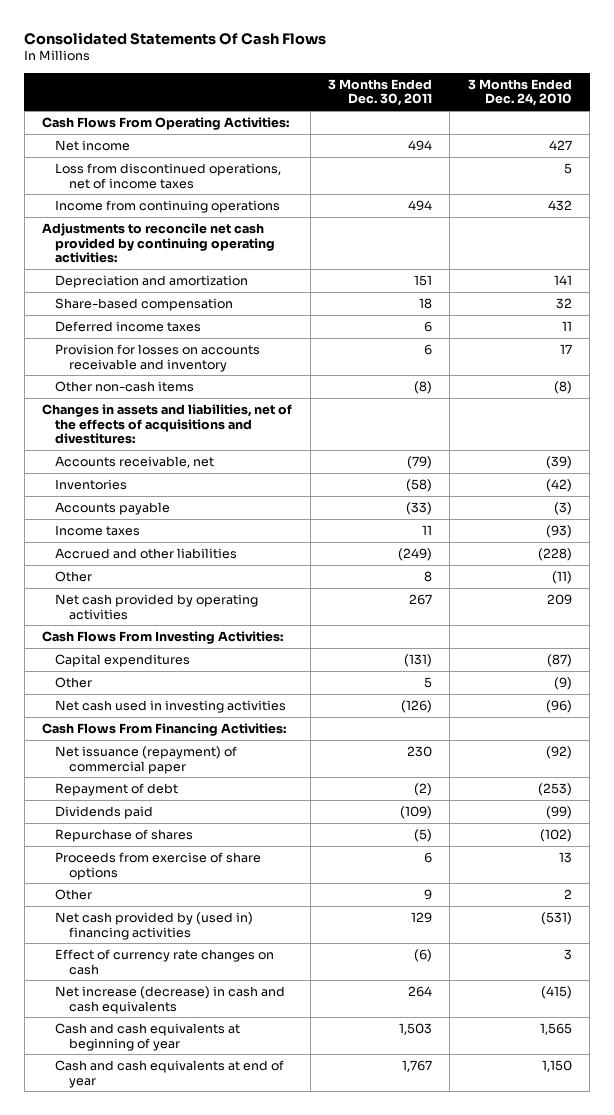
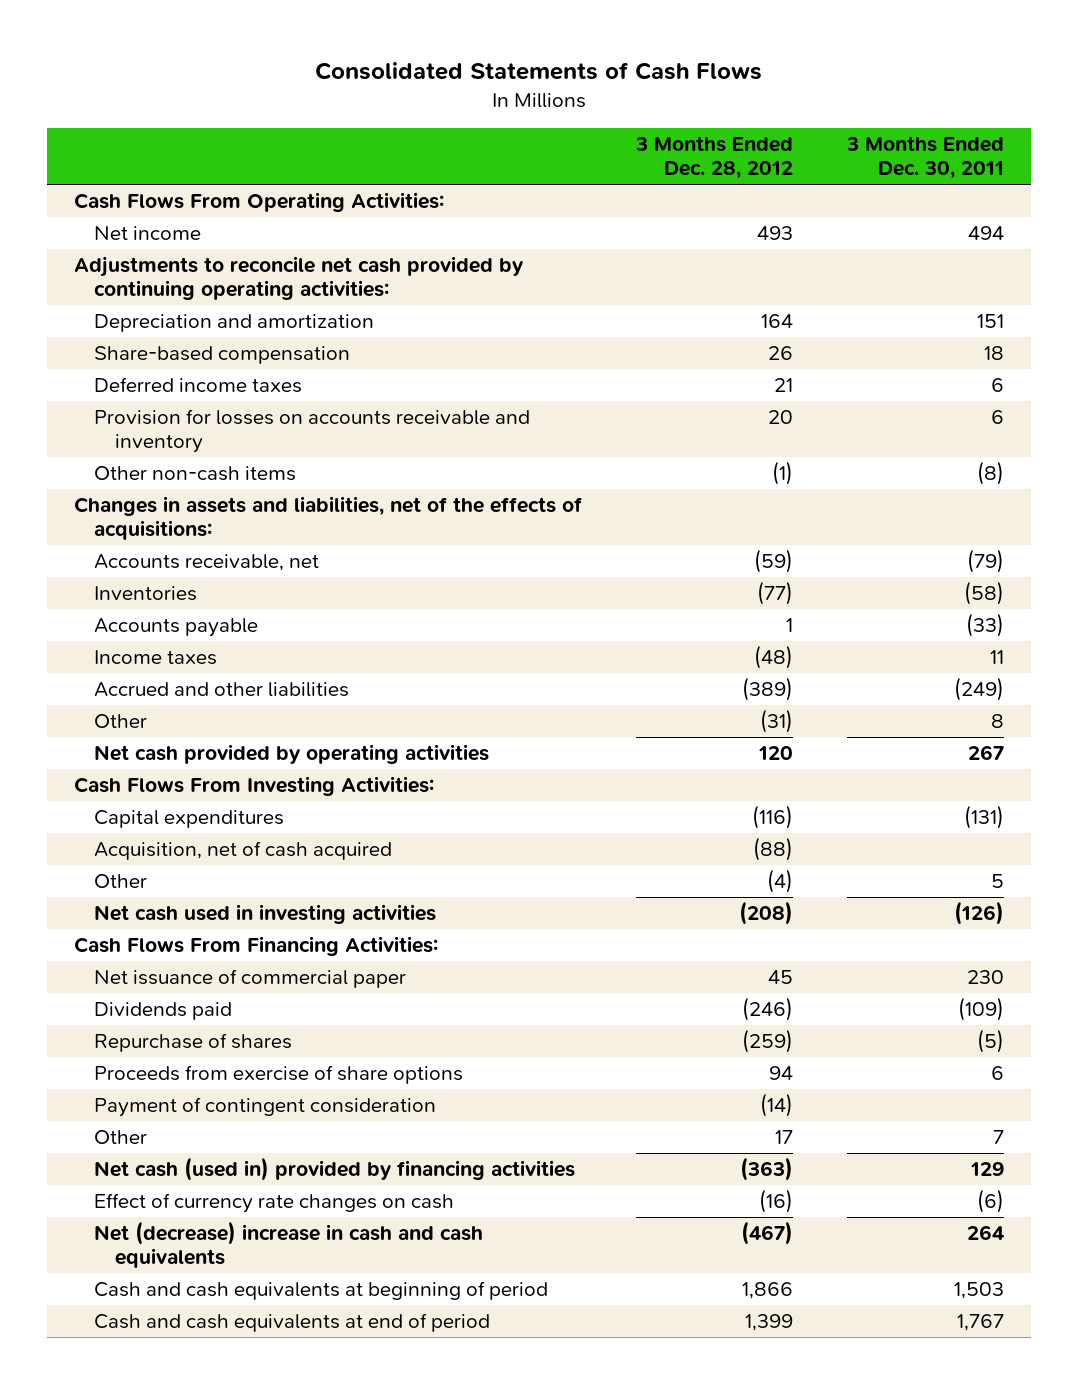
- Consolidated Statements Of Cash Flows
+ Consolidated Statements of Cash Flows
- | 3 Months Ended Dec. 30, 2011 | 3 Months Ended Dec. 24, 2010
+ | 3 Months Ended Dec. 28, 2012 | 3 Months Ended Dec. 30, 2011
- Loss from discontinued operations, net of income taxes | | 5
- Income from continuing operations | 494 | 432
- Changes in assets and liabilities, net of the effects of acquisitions and divestitures:
+ Changes in assets and liabilities, net of the effects of acquisitions:
+ Acquisition, net of cash acquired | (88) |
- Net issuance (repayment) of commercial paper | 230 | (92)
- Repayment of debt | (2) | (253)
+ Net issuance of commercial paper | 45 | 230
- Other | 9 | 2
- Net cash provided by (used in) financing activities | 129 | (531)
+ Payment of contingent consideration | (14) |
+ Other | 17 | 7
+ Net cash (used in) provided by financing activities | (363) | 129
- Net increase (decrease) in cash and cash equivalents | 264 | (415)
- Cash and cash equivalents at beginning of year | 1,503 | 1,565
- Cash and cash equivalents at end of year | 1,767 | 1,150
+ Net (decrease) increase in cash and cash equivalents | (467) | 264
+ Cash and cash equivalents at beginning of period | 1,866 | 1,503
+ Cash and cash equivalents at end of period | 1,399 | 1,767

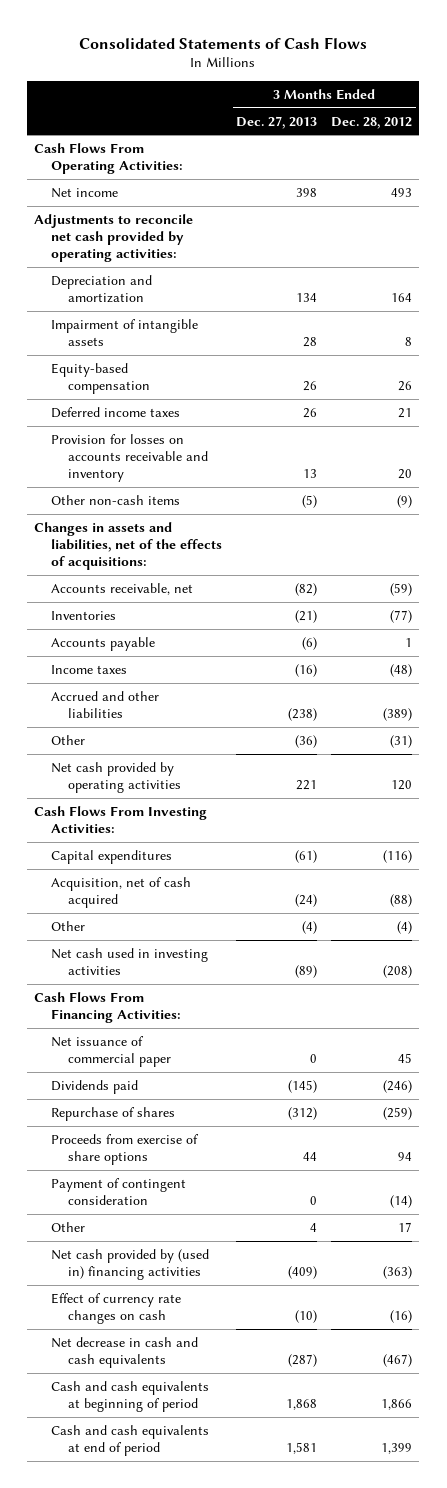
- | 3 Months Ended Dec. 28, 2012 | 3 Months Ended Dec. 30, 2011
+ | 3 Months Ended Dec. 27, 2013 | 3 Months Ended Dec. 28, 2012
- Adjustments to reconcile net cash provided by continuing operating activities:
+ Adjustments to reconcile net cash provided by operating activities:
- Share-based compensation | 26 | 18
+ Impairment of intangible assets | 28 | 8
+ Equity-based compensation | 26 | 26
- Other non-cash items | (1) | (8)
+ Other non-cash items | (5) | (9)
- Net cash (used in) provided by financing activities | (363) | 129
+ Net cash provided by (used in) financing activities | (409) | (363)
- Net (decrease) increase in cash and cash equivalents | (467) | 264
+ Net decrease in cash and cash equivalents | (287) | (467)

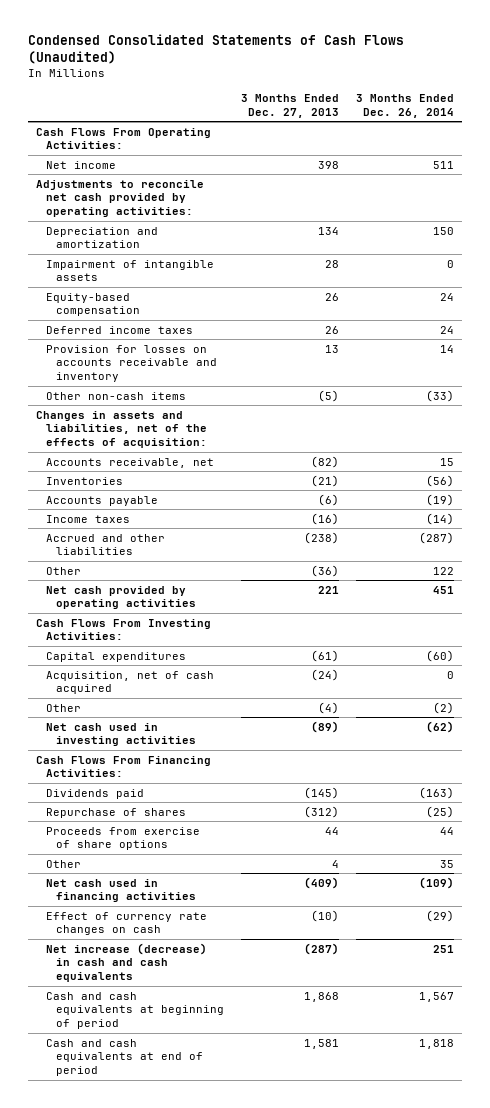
- Consolidated Statements of Cash Flows
+ Condensed Consolidated Statements of Cash Flows (Unaudited)
- | 3 Months Ended Dec. 27, 2013 | 3 Months Ended Dec. 28, 2012
+ | 3 Months Ended Dec. 27, 2013 | 3 Months Ended Dec. 26, 2014
- Changes in assets and liabilities, net of the effects of acquisitions:
+ Changes in assets and liabilities, net of the effects of acquisition:
- Net issuance of commercial paper | 0 | 45
- Payment of contingent consideration | 0 | (14)
- Net cash provided by (used in) financing activities | (409) | (363)
+ Net cash used in financing activities | (409) | (109)
- Net decrease in cash and cash equivalents | (287) | (467)
+ Net increase (decrease) in cash and cash equivalents | (287) | 251

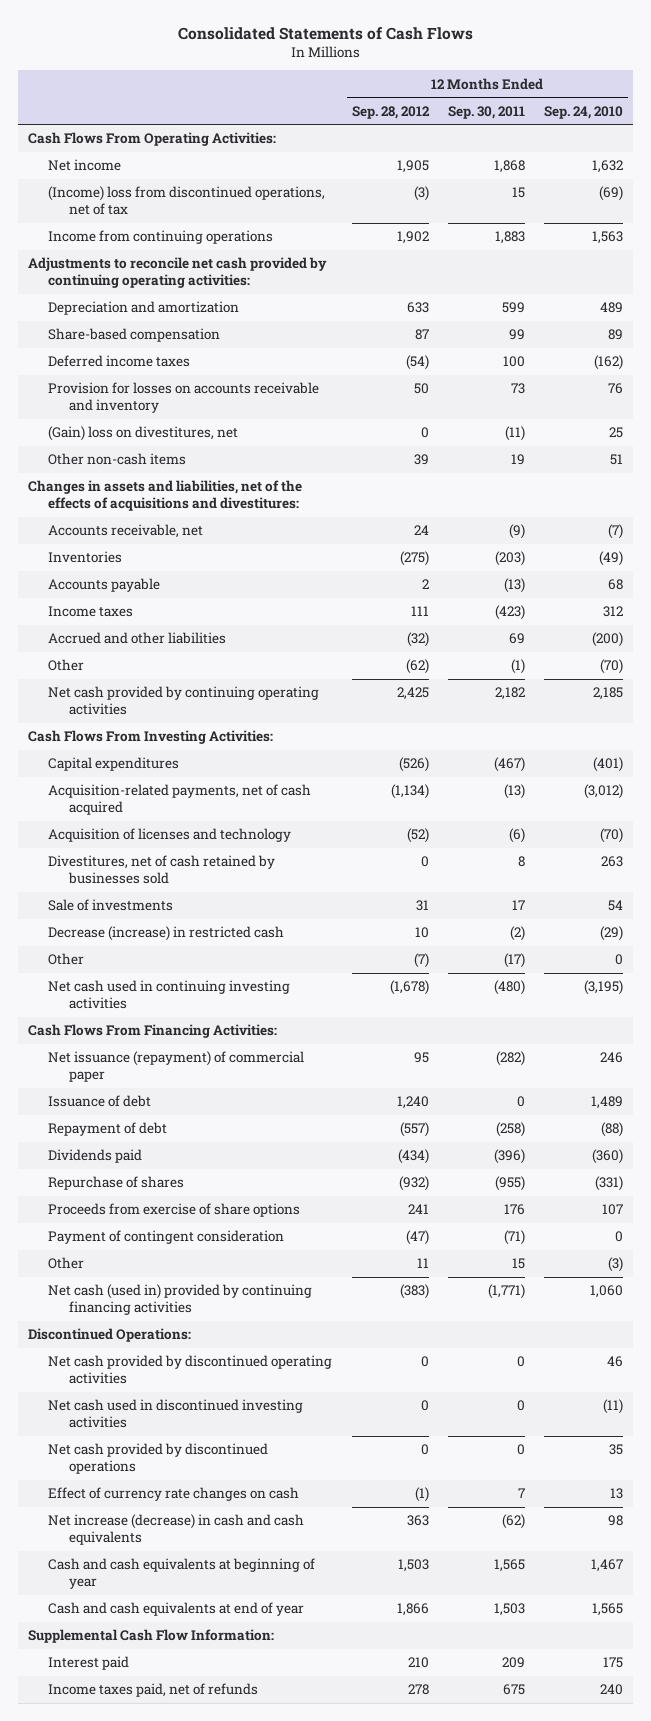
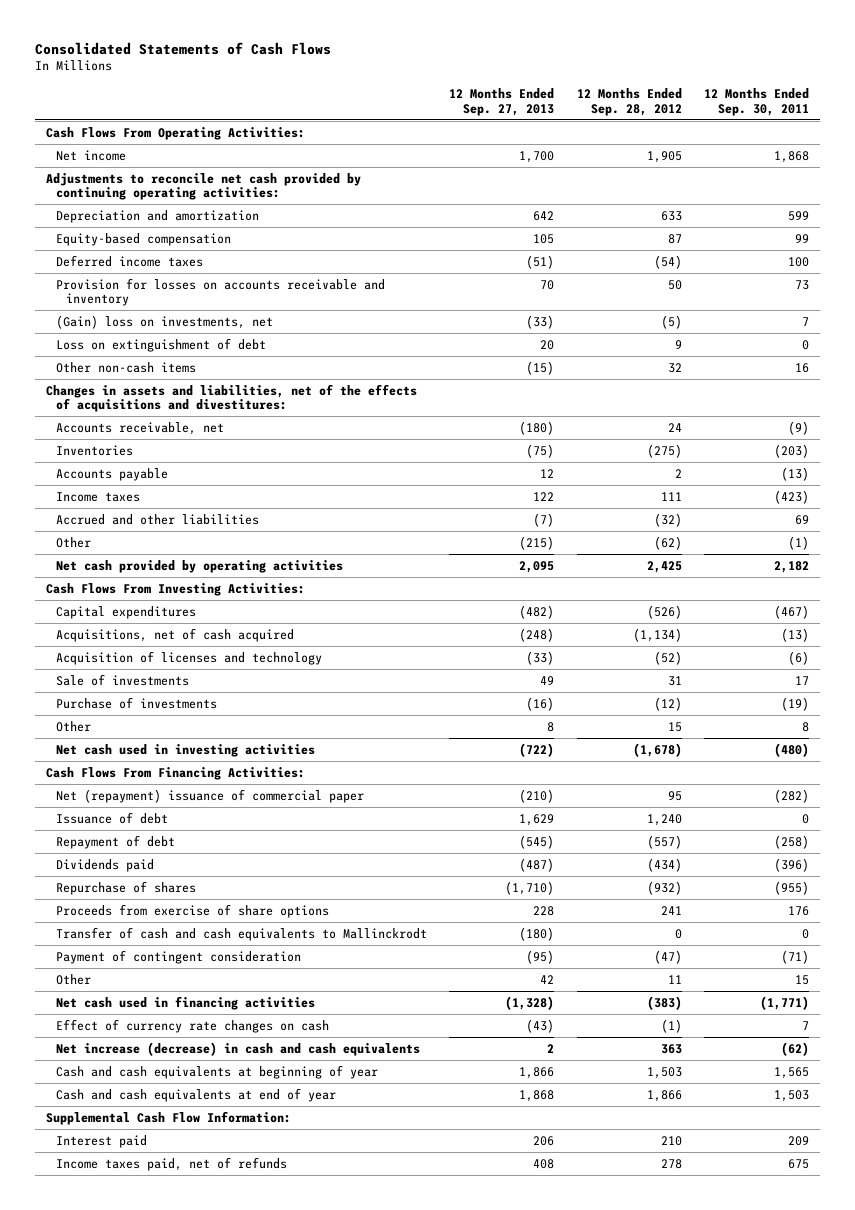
- | 12 Months Ended Sep. 28, 2012 | 12 Months Ended Sep. 30, 2011 | 12 Months Ended Sep. 24, 2010
+ | 12 Months Ended Sep. 27, 2013 | 12 Months Ended Sep. 28, 2012 | 12 Months Ended Sep. 30, 2011
- (Income) loss from discontinued operations, net of tax | (3) | 15 | (69)
- Income from continuing operations | 1,902 | 1,883 | 1,563
- Share-based compensation | 87 | 99 | 89
+ Equity-based compensation | 105 | 87 | 99
- (Gain) loss on divestitures, net | 0 | (11) | 25
- Other non-cash items | 39 | 19 | 51
+ (Gain) loss on investments, net | (33) | (5) | 7
+ Loss on extinguishment of debt | 20 | 9 | 0
+ Other non-cash items | (15) | 32 | 16
- Net cash provided by continuing operating activities | 2,425 | 2,182 | 2,185
+ Net cash provided by operating activities | 2,095 | 2,425 | 2,182
- Acquisition-related payments, net of cash acquired | (1,134) | (13) | (3,012)
+ Acquisitions, net of cash acquired | (248) | (1,134) | (13)
- Divestitures, net of cash retained by businesses sold | 0 | 8 | 263
- Decrease (increase) in restricted cash | 10 | (2) | (29)
- Other | (7) | (17) | 0
- Net cash used in continuing investing activities | (1,678) | (480) | (3,195)
+ Purchase of investments | (16) | (12) | (19)
+ Other | 8 | 15 | 8
+ Net cash used in investing activities | (722) | (1,678) | (480)
- Net issuance (repayment) of commercial paper | 95 | (282) | 246
+ Net (repayment) issuance of commercial paper | (210) | 95 | (282)
+ Transfer of cash and cash equivalents to Mallinckrodt | (180) | 0 | 0
- Net cash (used in) provided by continuing financing activities | (383) | (1,771) | 1,060
- Discontinued Operations:
- Net cash provided by discontinued operating activities | 0 | 0 | 46
- Net cash used in discontinued investing activities | 0 | 0 | (11)
- Net cash provided by discontinued operations | 0 | 0 | 35
+ Net cash used in financing activities | (1,328) | (383) | (1,771)

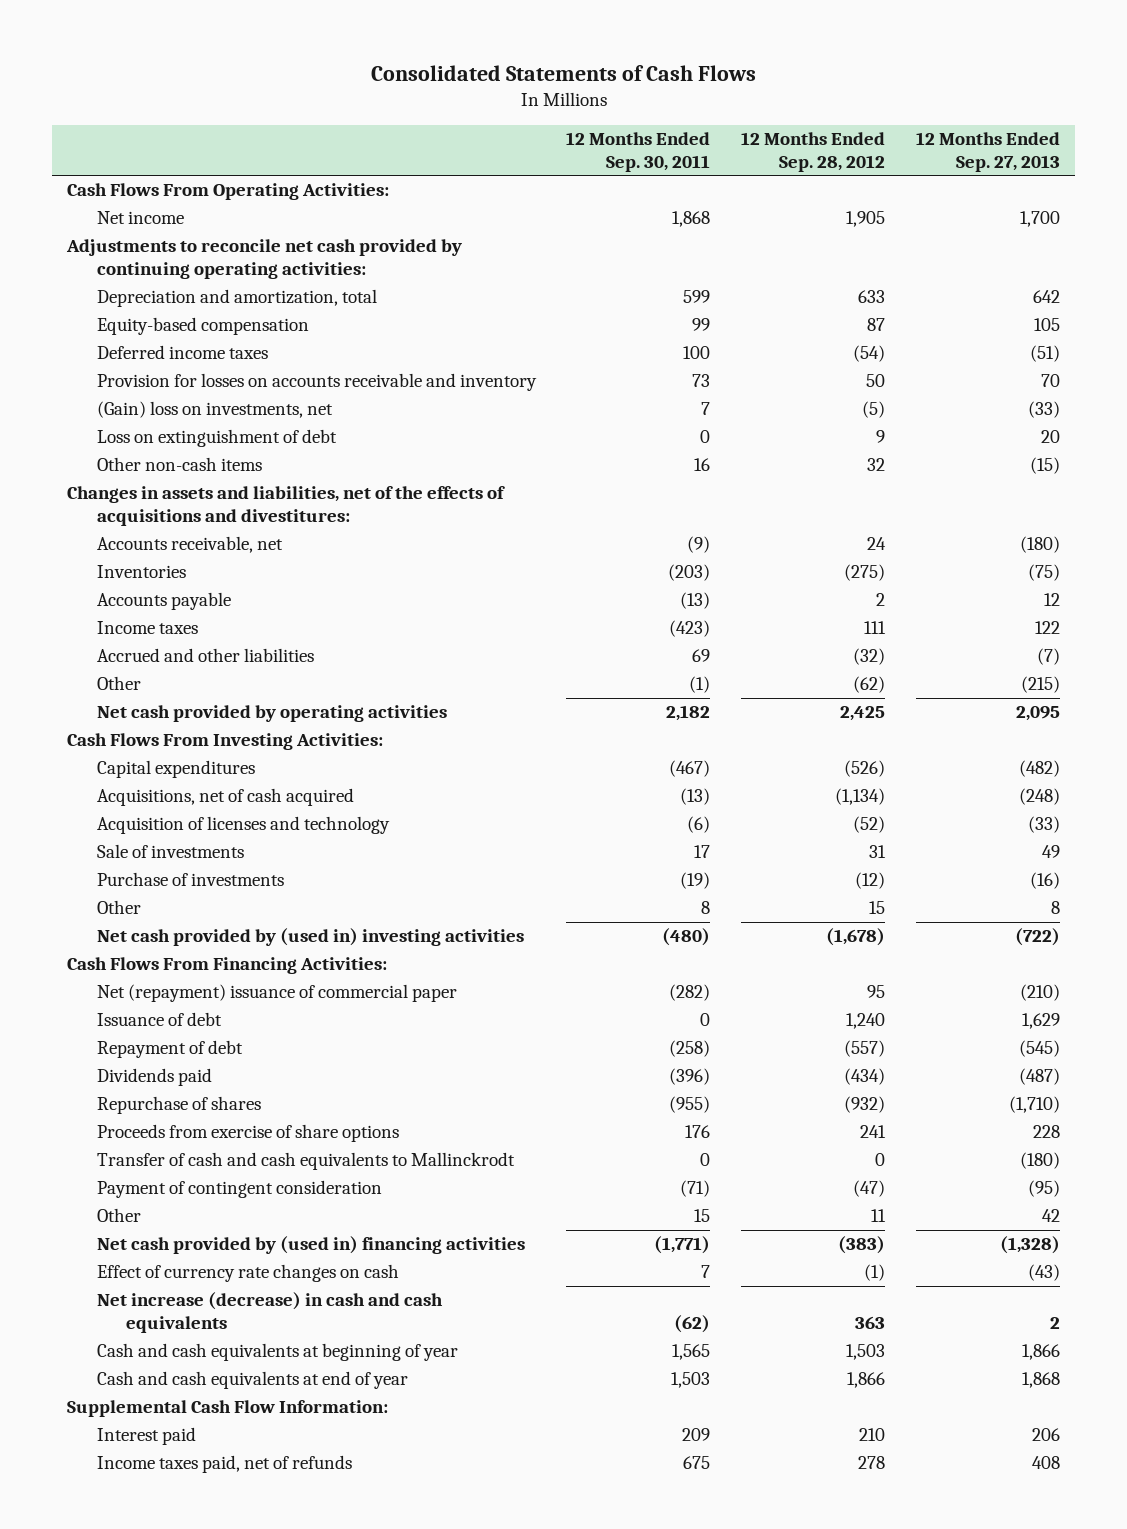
- | 12 Months Ended Sep. 27, 2013 | 12 Months Ended Sep. 28, 2012 | 12 Months Ended Sep. 30, 2011
+ | 12 Months Ended Sep. 30, 2011 | 12 Months Ended Sep. 28, 2012 | 12 Months Ended Sep. 27, 2013
- Depreciation and amortization | 642 | 633 | 599
+ Depreciation and amortization, total | 599 | 633 | 642
- Net cash used in investing activities | (722) | (1,678) | (480)
+ Net cash provided by (used in) investing activities | (480) | (1,678) | (722)
- Net cash used in financing activities | (1,328) | (383) | (1,771)
+ Net cash provided by (used in) financing activities | (1,771) | (383) | (1,328)

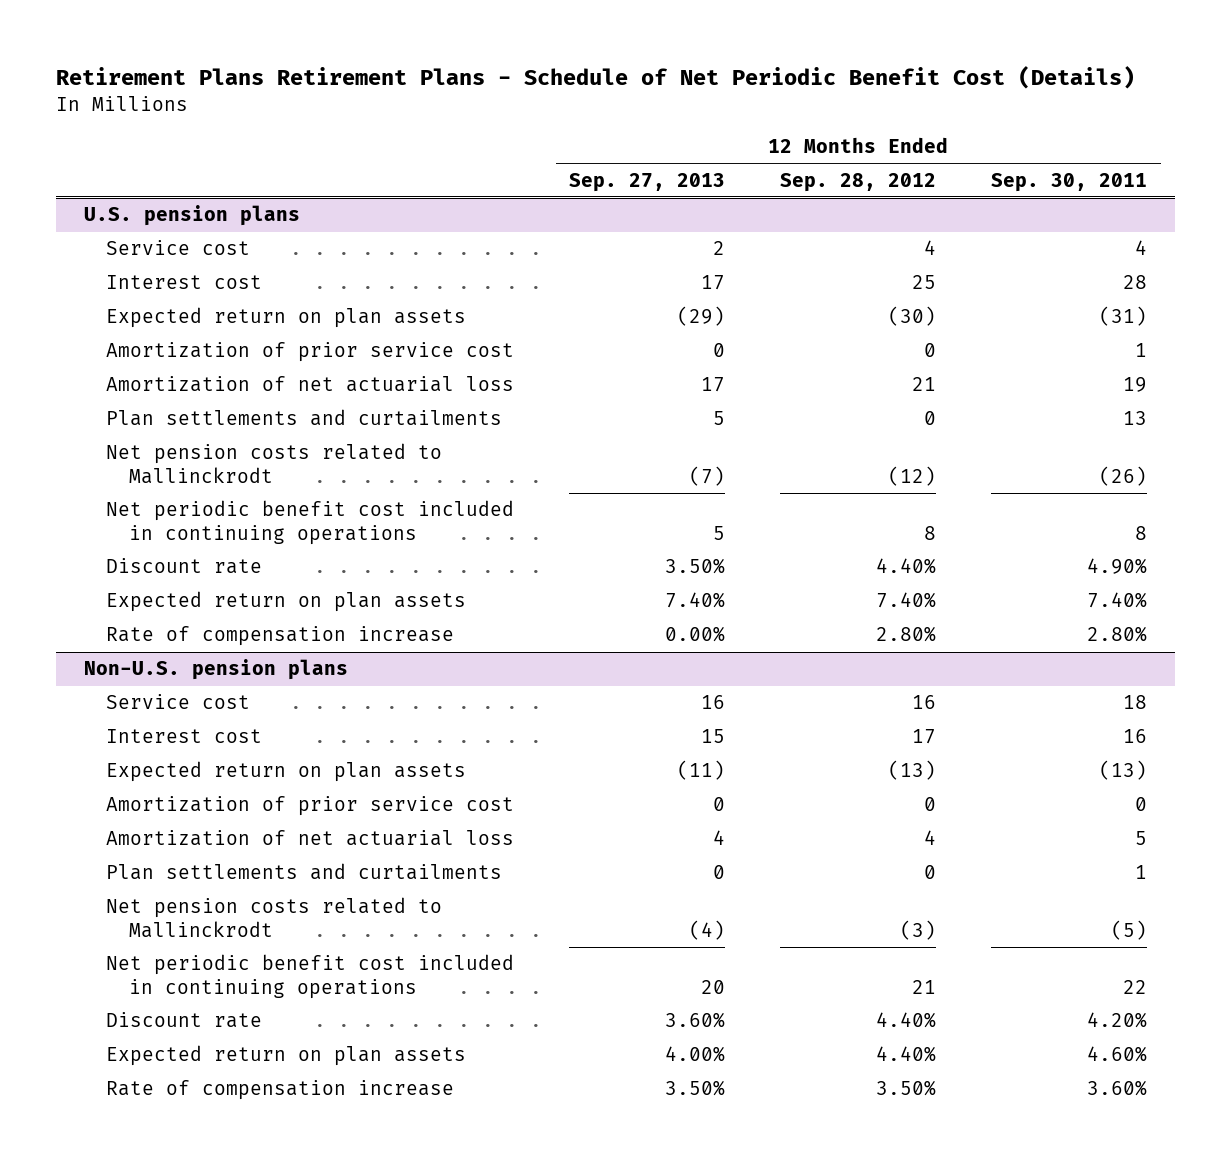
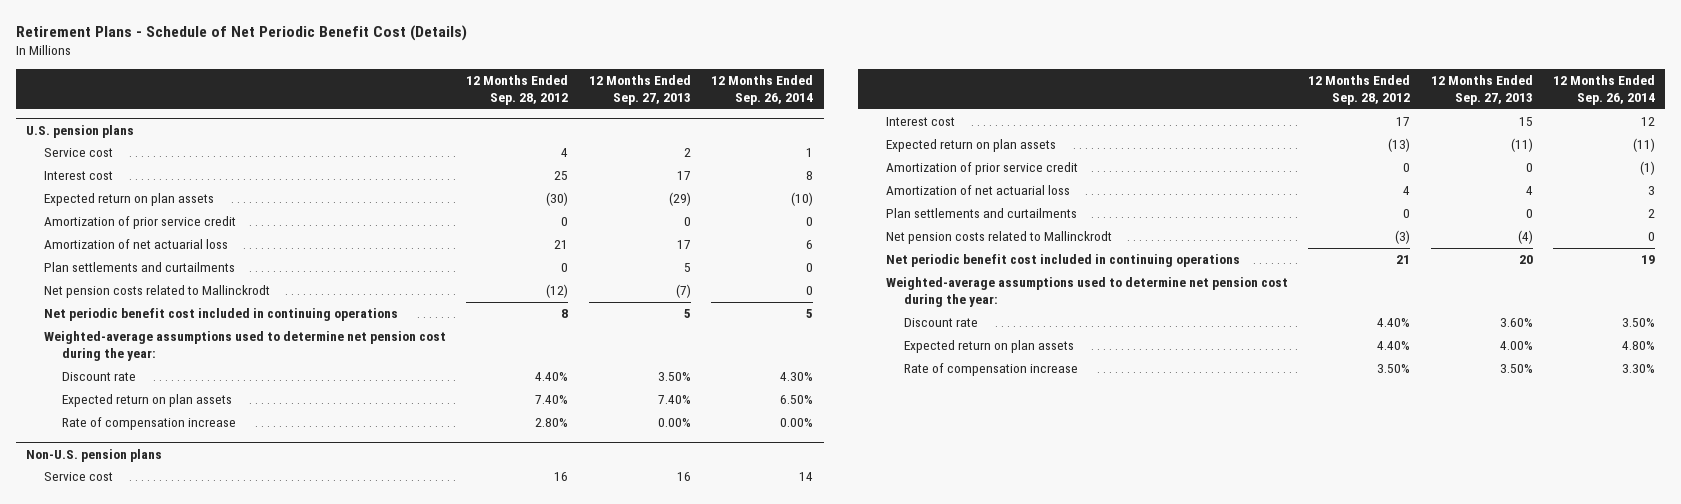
- Retirement Plans Retirement Plans - Schedule of Net Periodic Benefit Cost (Details)
+ Retirement Plans - Schedule of Net Periodic Benefit Cost (Details)
- | 12 Months Ended Sep. 27, 2013 | 12 Months Ended Sep. 28, 2012 | 12 Months Ended Sep. 30, 2011
+ | 12 Months Ended Sep. 28, 2012 | 12 Months Ended Sep. 27, 2013 | 12 Months Ended Sep. 26, 2014
@ U.S. pension plans
- Amortization of prior service cost | 0 | 0 | 1
+ Amortization of prior service credit | 0 | 0 | 0
+ Weighted-average assumptions used to determine net pension cost during the year:
@ Non-U.S. pension plans
- Amortization of prior service cost | 0 | 0 | 0
+ Amortization of prior service credit | 0 | 0 | (1)
+ Weighted-average assumptions used to determine net pension cost during the year:

